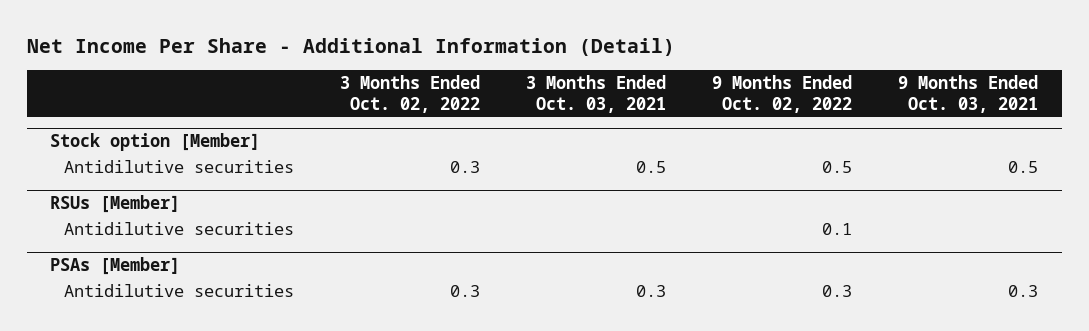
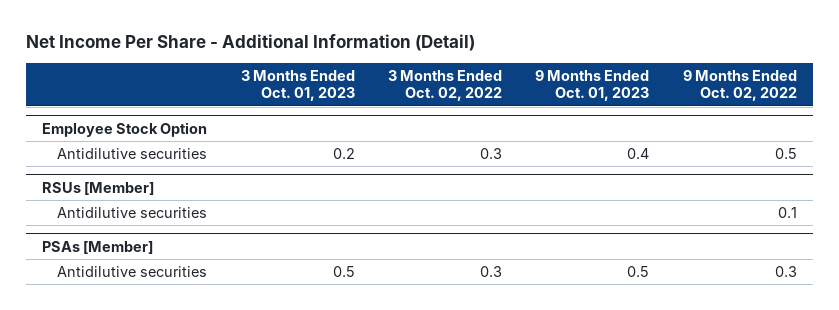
- | 3 Months Ended Oct. 02, 2022 | 3 Months Ended Oct. 03, 2021 | 9 Months Ended Oct. 02, 2022 | 9 Months Ended Oct. 03, 2021
+ | 3 Months Ended Oct. 01, 2023 | 3 Months Ended Oct. 02, 2022 | 9 Months Ended Oct. 01, 2023 | 9 Months Ended Oct. 02, 2022
- Stock option [Member]
+ Employee Stock Option

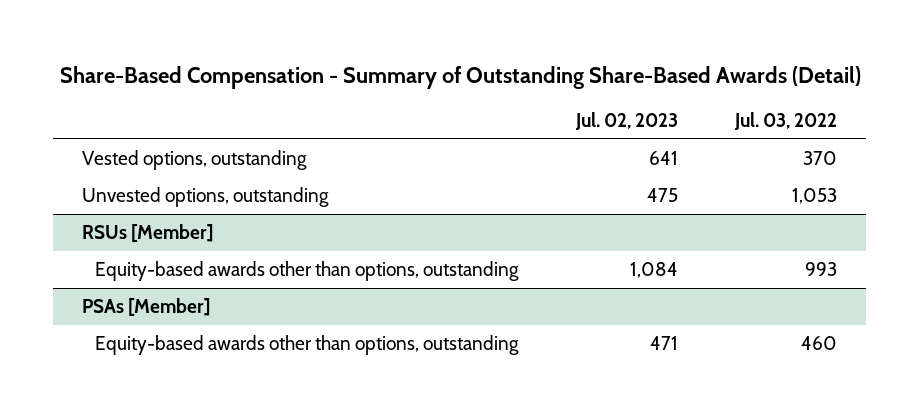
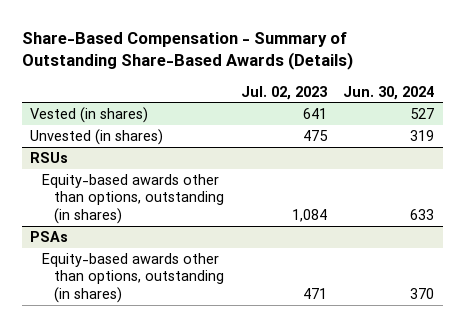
- Share-Based Compensation - Summary of Outstanding Share-Based Awards (Detail)
+ Share-Based Compensation - Summary of Outstanding Share-Based Awards (Details)
- | Jul. 02, 2023 | Jul. 03, 2022
+ | Jul. 02, 2023 | Jun. 30, 2024
- Vested options, outstanding | 641 | 370
- Unvested options, outstanding | 475 | 1,053
- RSUs [Member]
- Equity-based awards other than options, outstanding | 1,084 | 993
- PSAs [Member]
- Equity-based awards other than options, outstanding | 471 | 460
+ Vested (in shares) | 641 | 527
+ Unvested (in shares) | 475 | 319
+ RSUs
+ Equity-based awards other than options, outstanding (in shares) | 1,084 | 633
+ PSAs
+ Equity-based awards other than options, outstanding (in shares) | 471 | 370

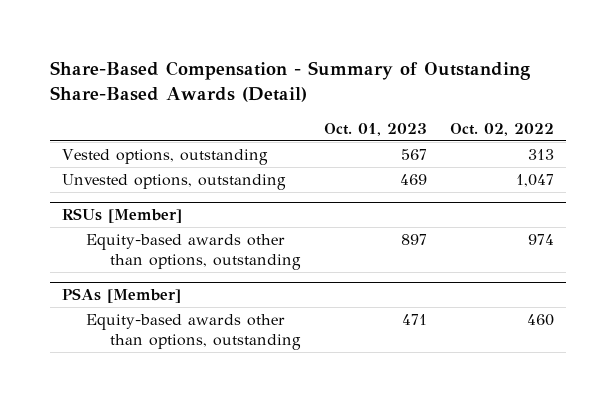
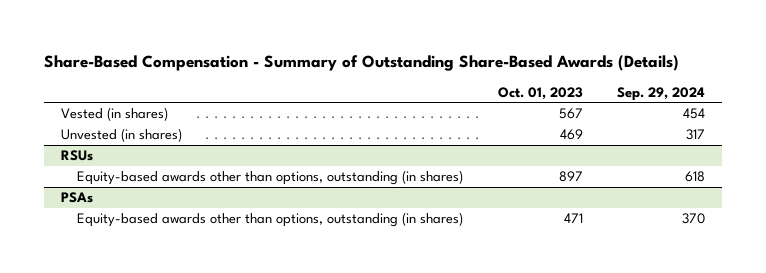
- Share-Based Compensation - Summary of Outstanding Share-Based Awards (Detail)
+ Share-Based Compensation - Summary of Outstanding Share-Based Awards (Details)
- | Oct. 01, 2023 | Oct. 02, 2022
+ | Oct. 01, 2023 | Sep. 29, 2024
- Vested options, outstanding | 567 | 313
- Unvested options, outstanding | 469 | 1,047
- RSUs [Member]
- Equity-based awards other than options, outstanding | 897 | 974
- PSAs [Member]
- Equity-based awards other than options, outstanding | 471 | 460
+ Vested (in shares) | 567 | 454
+ Unvested (in shares) | 469 | 317
+ RSUs
+ Equity-based awards other than options, outstanding (in shares) | 897 | 618
+ PSAs
+ Equity-based awards other than options, outstanding (in shares) | 471 | 370

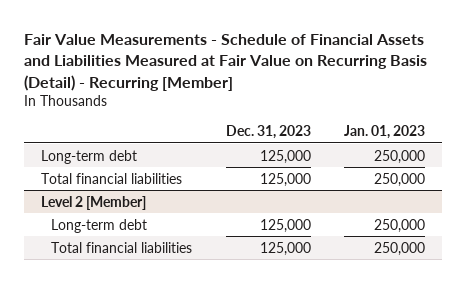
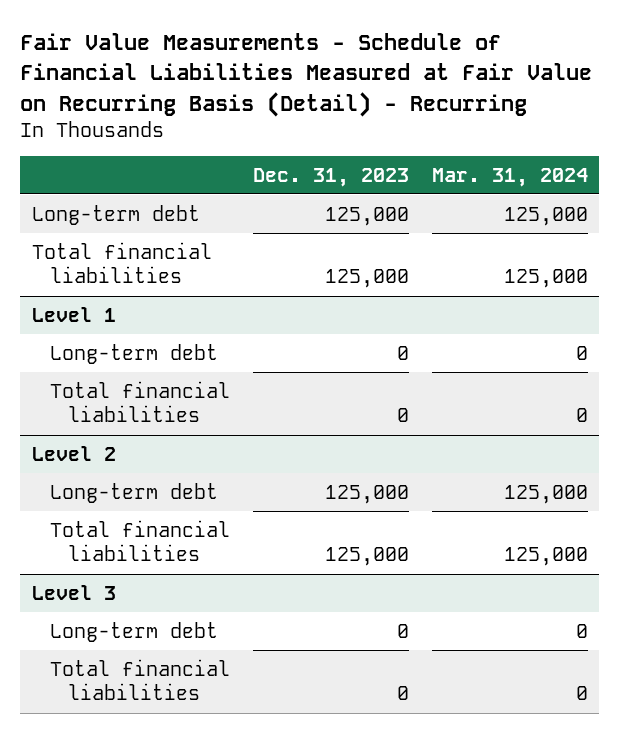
- Fair Value Measurements - Schedule of Financial Assets and Liabilities Measured at Fair Value on Recurring Basis (Detail) - Recurring [Member]
+ Fair Value Measurements - Schedule of Financial Liabilities Measured at Fair Value on Recurring Basis (Detail) - Recurring
- | Dec. 31, 2023 | Jan. 01, 2023
+ | Dec. 31, 2023 | Mar. 31, 2024
- Level 2 [Member]
+ Level 1
+ Long-term debt | 0 | 0
+ Total financial liabilities | 0 | 0
+ Level 2
+ Level 3
+ Long-term debt | 0 | 0
+ Total financial liabilities | 0 | 0

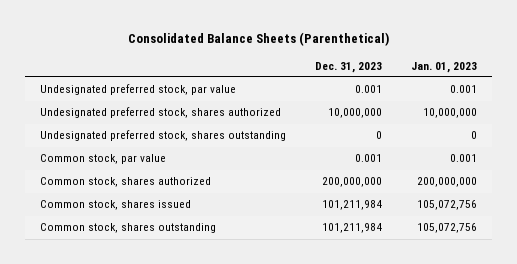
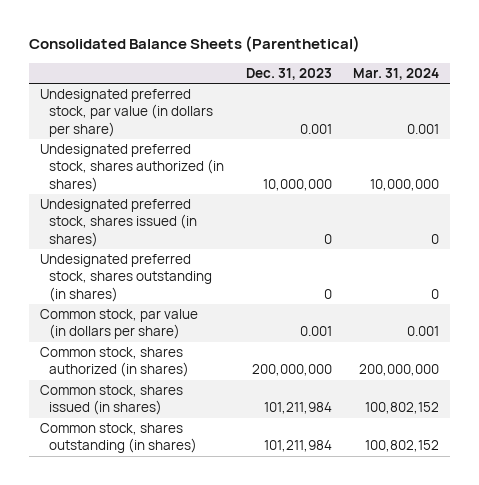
- | Dec. 31, 2023 | Jan. 01, 2023
+ | Dec. 31, 2023 | Mar. 31, 2024
- Undesignated preferred stock, par value | 0.001 | 0.001
- Undesignated preferred stock, shares authorized | 10,000,000 | 10,000,000
- Undesignated preferred stock, shares outstanding | 0 | 0
- Common stock, par value | 0.001 | 0.001
- Common stock, shares authorized | 200,000,000 | 200,000,000
- Common stock, shares issued | 101,211,984 | 105,072,756
- Common stock, shares outstanding | 101,211,984 | 105,072,756
+ Undesignated preferred stock, par value (in dollars per share) | 0.001 | 0.001
+ Undesignated preferred stock, shares authorized (in shares) | 10,000,000 | 10,000,000
+ Undesignated preferred stock, shares issued (in shares) | 0 | 0
+ Undesignated preferred stock, shares outstanding (in shares) | 0 | 0
+ Common stock, par value (in dollars per share) | 0.001 | 0.001
+ Common stock, shares authorized (in shares) | 200,000,000 | 200,000,000
+ Common stock, shares issued (in shares) | 101,211,984 | 100,802,152
+ Common stock, shares outstanding (in shares) | 101,211,984 | 100,802,152

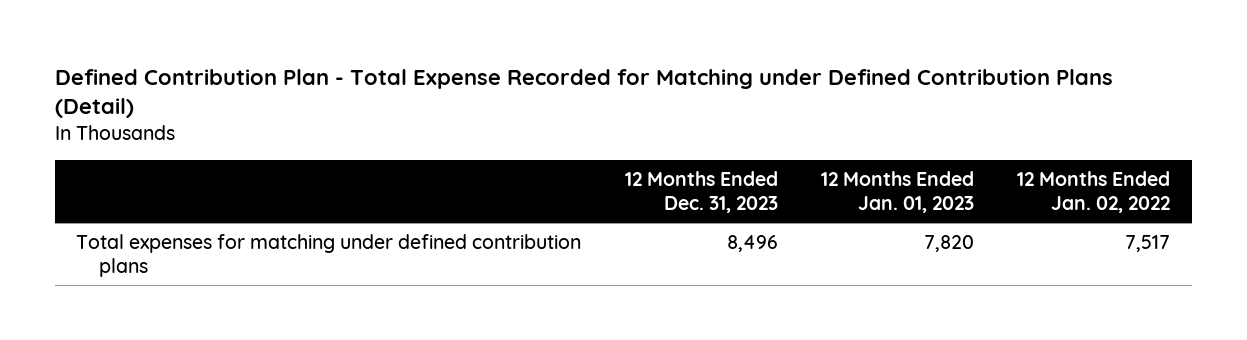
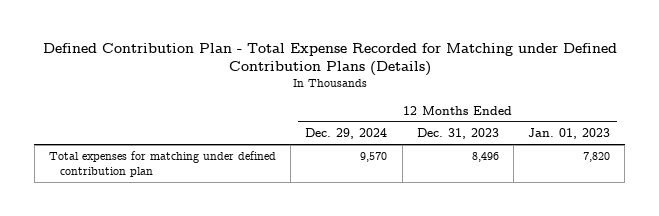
- Defined Contribution Plan - Total Expense Recorded for Matching under Defined Contribution Plans (Detail)
+ Defined Contribution Plan - Total Expense Recorded for Matching under Defined Contribution Plans (Details)
- | 12 Months Ended Dec. 31, 2023 | 12 Months Ended Jan. 01, 2023 | 12 Months Ended Jan. 02, 2022
+ | 12 Months Ended Dec. 29, 2024 | 12 Months Ended Dec. 31, 2023 | 12 Months Ended Jan. 01, 2023
- Total expenses for matching under defined contribution plans | 8,496 | 7,820 | 7,517
+ Total expenses for matching under defined contribution plan | 9,570 | 8,496 | 7,820

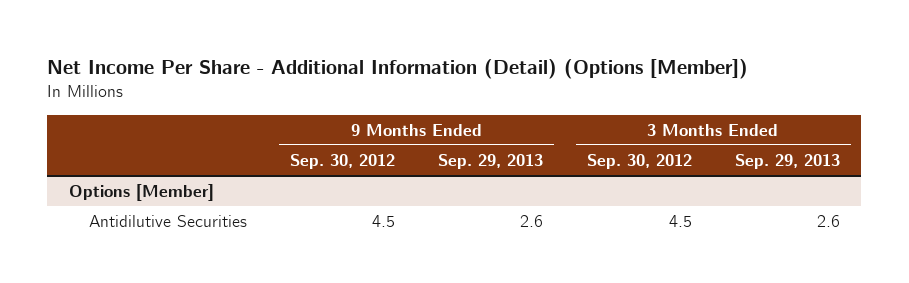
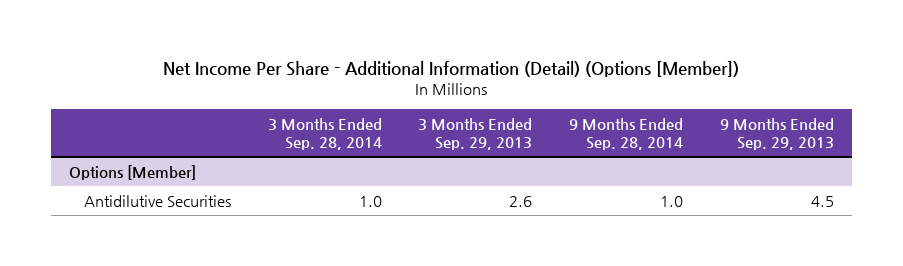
- | 9 Months Ended Sep. 30, 2012 | 9 Months Ended Sep. 29, 2013 | 3 Months Ended Sep. 30, 2012 | 3 Months Ended Sep. 29, 2013
+ | 3 Months Ended Sep. 28, 2014 | 3 Months Ended Sep. 29, 2013 | 9 Months Ended Sep. 28, 2014 | 9 Months Ended Sep. 29, 2013
@ Options [Member]
- Antidilutive Securities | 4.5 | 2.6 | 4.5 | 2.6
+ Antidilutive Securities | 1.0 | 2.6 | 1.0 | 4.5

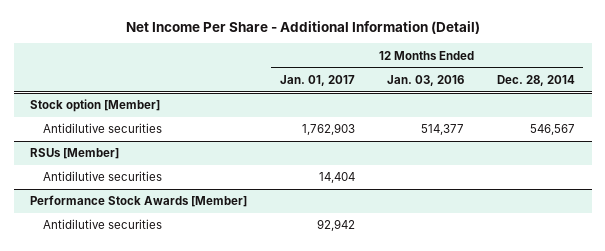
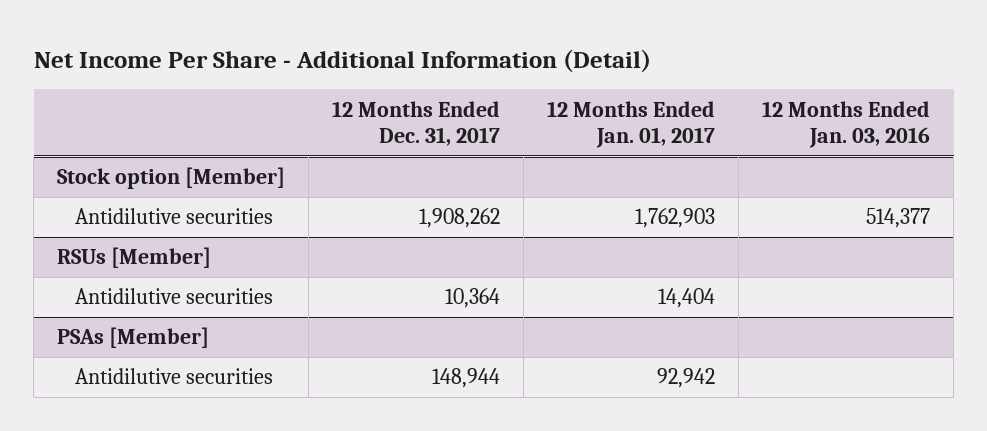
- | 12 Months Ended Jan. 01, 2017 | 12 Months Ended Jan. 03, 2016 | 12 Months Ended Dec. 28, 2014
+ | 12 Months Ended Dec. 31, 2017 | 12 Months Ended Jan. 01, 2017 | 12 Months Ended Jan. 03, 2016
- Performance Stock Awards [Member]
+ PSAs [Member]

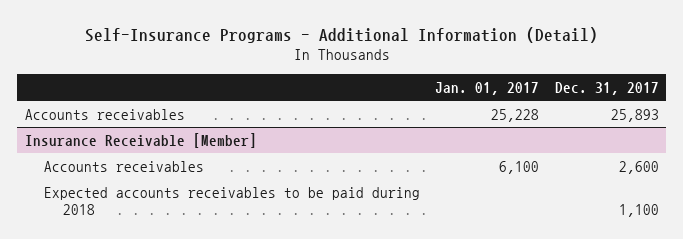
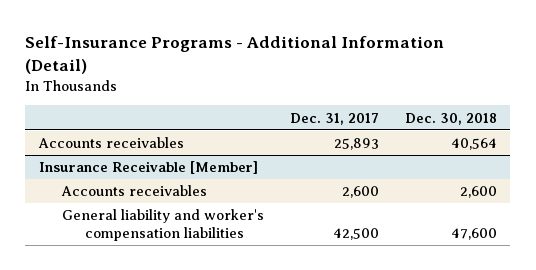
- | Jan. 01, 2017 | Dec. 31, 2017
+ | Dec. 31, 2017 | Dec. 30, 2018
@ Insurance Receivable [Member]
- Expected accounts receivables to be paid during 2018 | | 1,100
+ General liability and worker's compensation liabilities | 42,500 | 47,600

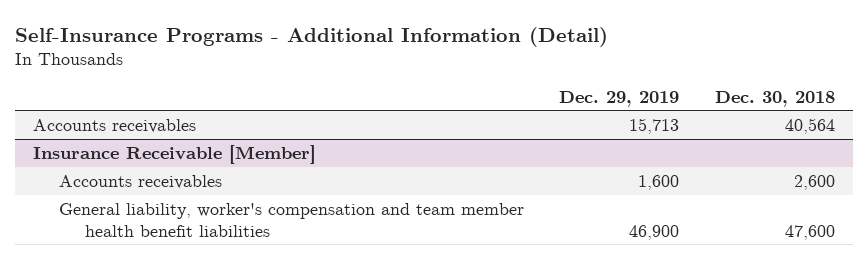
- | Dec. 31, 2017 | Dec. 30, 2018
+ | Dec. 29, 2019 | Dec. 30, 2018
@ Insurance Receivable [Member]
- General liability and worker's compensation liabilities | 42,500 | 47,600
+ General liability, worker's compensation and team member health benefit liabilities | 46,900 | 47,600

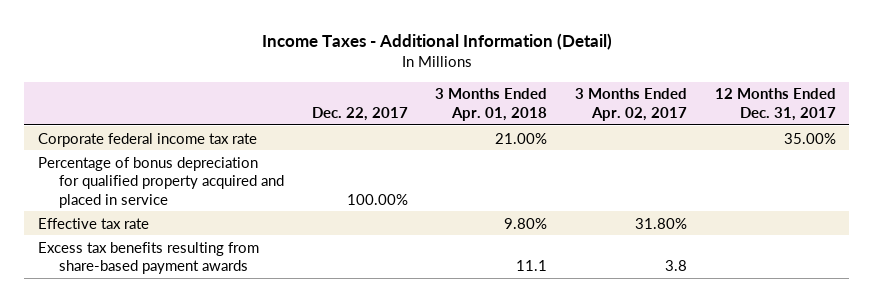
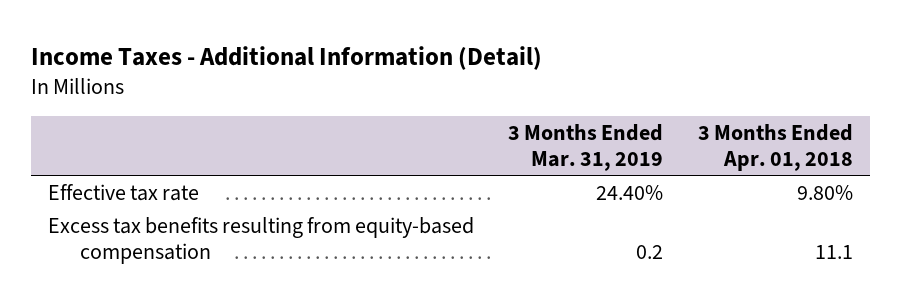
- | Dec. 22, 2017 | 3 Months Ended Apr. 01, 2018 | 3 Months Ended Apr. 02, 2017 | 12 Months Ended Dec. 31, 2017
+ | 3 Months Ended Mar. 31, 2019 | 3 Months Ended Apr. 01, 2018
- Corporate federal income tax rate | | 21.00% | | 35.00%
- Percentage of bonus depreciation for qualified property acquired and placed in service | 100.00% | | |
- Excess tax benefits resulting from share-based payment awards | | 11.1 | 3.8 |
+ Excess tax benefits resulting from equity-based compensation | 0.2 | 11.1

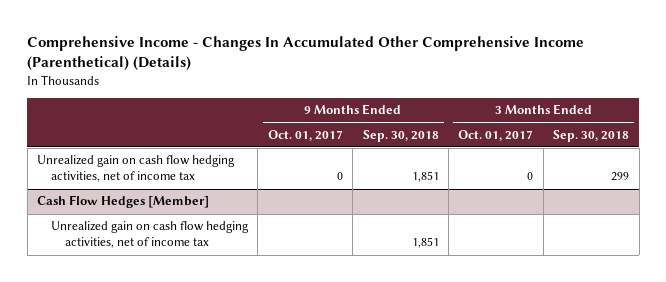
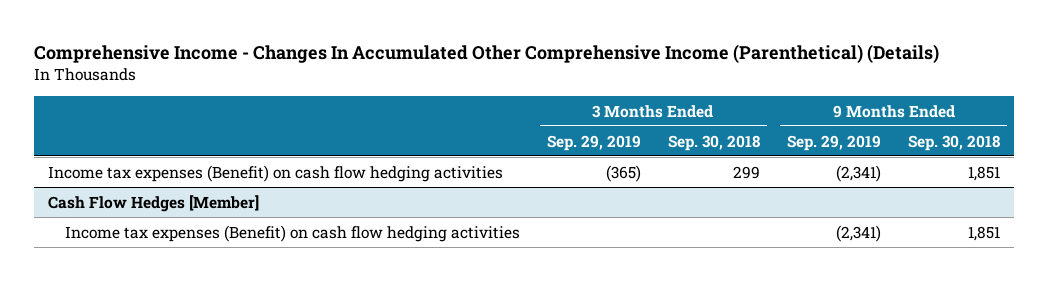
- | 9 Months Ended Oct. 01, 2017 | 9 Months Ended Sep. 30, 2018 | 3 Months Ended Oct. 01, 2017 | 3 Months Ended Sep. 30, 2018
+ | 3 Months Ended Sep. 29, 2019 | 3 Months Ended Sep. 30, 2018 | 9 Months Ended Sep. 29, 2019 | 9 Months Ended Sep. 30, 2018
- Unrealized gain on cash flow hedging activities, net of income tax | 0 | 1,851 | 0 | 299
+ Income tax expenses (Benefit) on cash flow hedging activities | (365) | 299 | (2,341) | 1,851
@ Cash Flow Hedges [Member]
- Unrealized gain on cash flow hedging activities, net of income tax | | 1,851 | |
+ Income tax expenses (Benefit) on cash flow hedging activities | | | (2,341) | 1,851

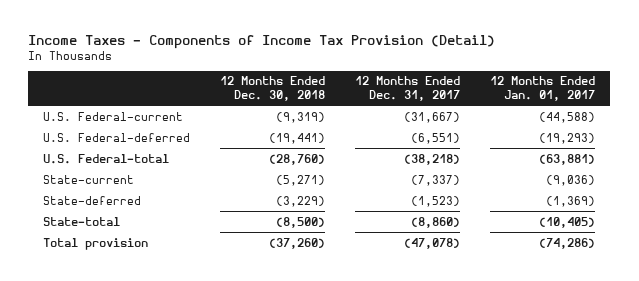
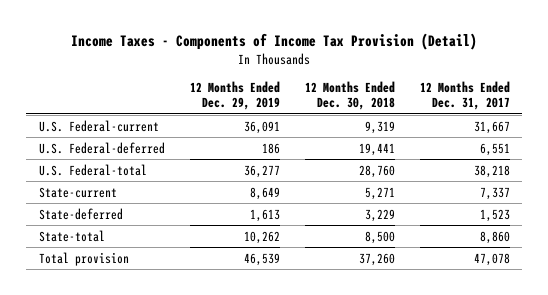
- | 12 Months Ended Dec. 30, 2018 | 12 Months Ended Dec. 31, 2017 | 12 Months Ended Jan. 01, 2017
+ | 12 Months Ended Dec. 29, 2019 | 12 Months Ended Dec. 30, 2018 | 12 Months Ended Dec. 31, 2017
- U.S. Federal-current | (9,319) | (31,667) | (44,588)
- U.S. Federal-deferred | (19,441) | (6,551) | (19,293)
- U.S. Federal-total | (28,760) | (38,218) | (63,881)
- State-current | (5,271) | (7,337) | (9,036)
- State-deferred | (3,229) | (1,523) | (1,369)
- State-total | (8,500) | (8,860) | (10,405)
- Total provision | (37,260) | (47,078) | (74,286)
+ U.S. Federal-current | 36,091 | 9,319 | 31,667
+ U.S. Federal-deferred | 186 | 19,441 | 6,551
+ U.S. Federal-total | 36,277 | 28,760 | 38,218
+ State-current | 8,649 | 5,271 | 7,337
+ State-deferred | 1,613 | 3,229 | 1,523
+ State-total | 10,262 | 8,500 | 8,860
+ Total provision | 46,539 | 37,260 | 47,078

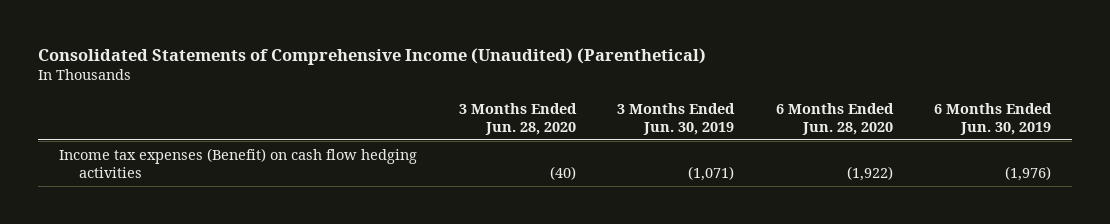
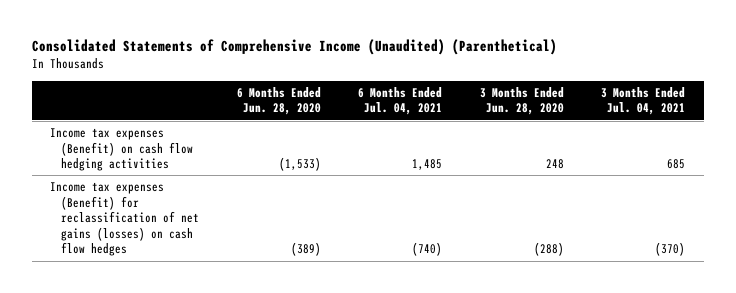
- | 3 Months Ended Jun. 28, 2020 | 3 Months Ended Jun. 30, 2019 | 6 Months Ended Jun. 28, 2020 | 6 Months Ended Jun. 30, 2019
+ | 6 Months Ended Jun. 28, 2020 | 6 Months Ended Jul. 04, 2021 | 3 Months Ended Jun. 28, 2020 | 3 Months Ended Jul. 04, 2021
- Income tax expenses (Benefit) on cash flow hedging activities | (40) | (1,071) | (1,922) | (1,976)
+ Income tax expenses (Benefit) on cash flow hedging activities | (1,533) | 1,485 | 248 | 685
+ Income tax expenses (Benefit) for reclassification of net gains (losses) on cash flow hedges | (389) | (740) | (288) | (370)

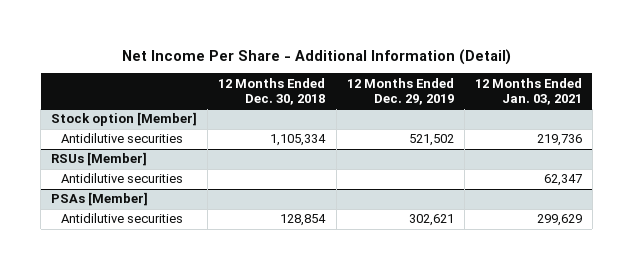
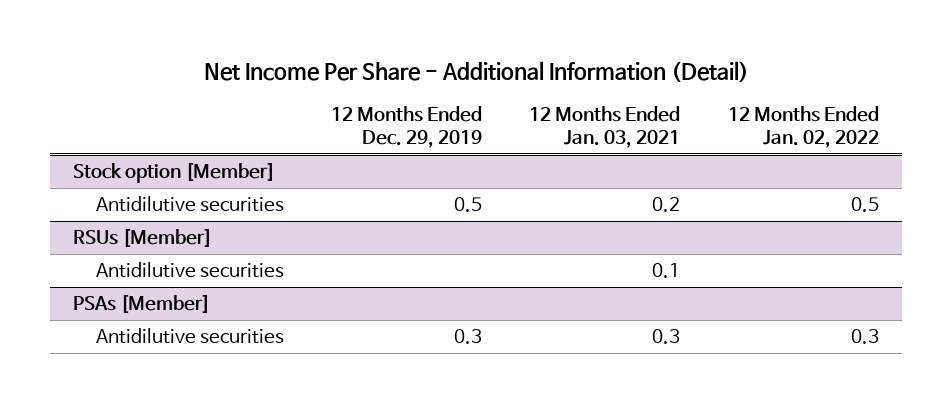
- | 12 Months Ended Dec. 30, 2018 | 12 Months Ended Dec. 29, 2019 | 12 Months Ended Jan. 03, 2021
+ | 12 Months Ended Dec. 29, 2019 | 12 Months Ended Jan. 03, 2021 | 12 Months Ended Jan. 02, 2022
@ Stock option [Member]
- Antidilutive securities | 1,105,334 | 521,502 | 219,736
+ Antidilutive securities | 0.5 | 0.2 | 0.5
@ RSUs [Member]
- Antidilutive securities | | | 62,347
+ Antidilutive securities | | 0.1 |
@ PSAs [Member]
- Antidilutive securities | 128,854 | 302,621 | 299,629
+ Antidilutive securities | 0.3 | 0.3 | 0.3

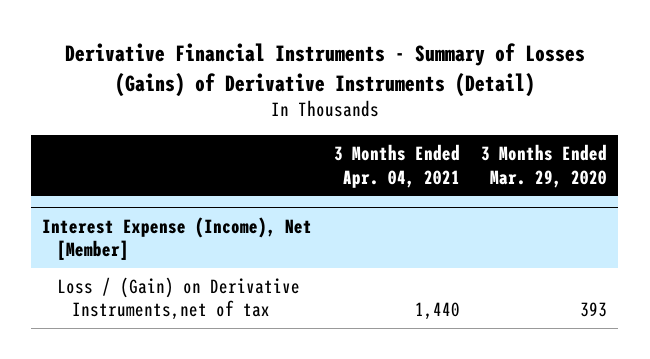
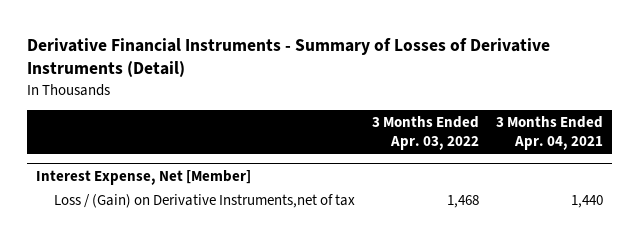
- Derivative Financial Instruments - Summary of Losses (Gains) of Derivative Instruments (Detail)
+ Derivative Financial Instruments - Summary of Losses of Derivative Instruments (Detail)
- | 3 Months Ended Apr. 04, 2021 | 3 Months Ended Mar. 29, 2020
+ | 3 Months Ended Apr. 03, 2022 | 3 Months Ended Apr. 04, 2021
- Interest Expense (Income), Net [Member]
+ Interest Expense, Net [Member]

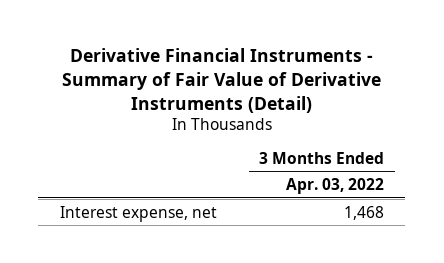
- Derivative Financial Instruments - Summary of Losses of Derivative Instruments (Detail)
+ Derivative Financial Instruments - Summary of Fair Value of Derivative Instruments (Detail)
- | 3 Months Ended Apr. 03, 2022 | 3 Months Ended Apr. 04, 2021
+ | 3 Months Ended Apr. 03, 2022
- Interest Expense, Net [Member]
- Loss / (Gain) on Derivative Instruments,net of tax | 1,468 | 1,440
+ Interest expense, net | 1,468

